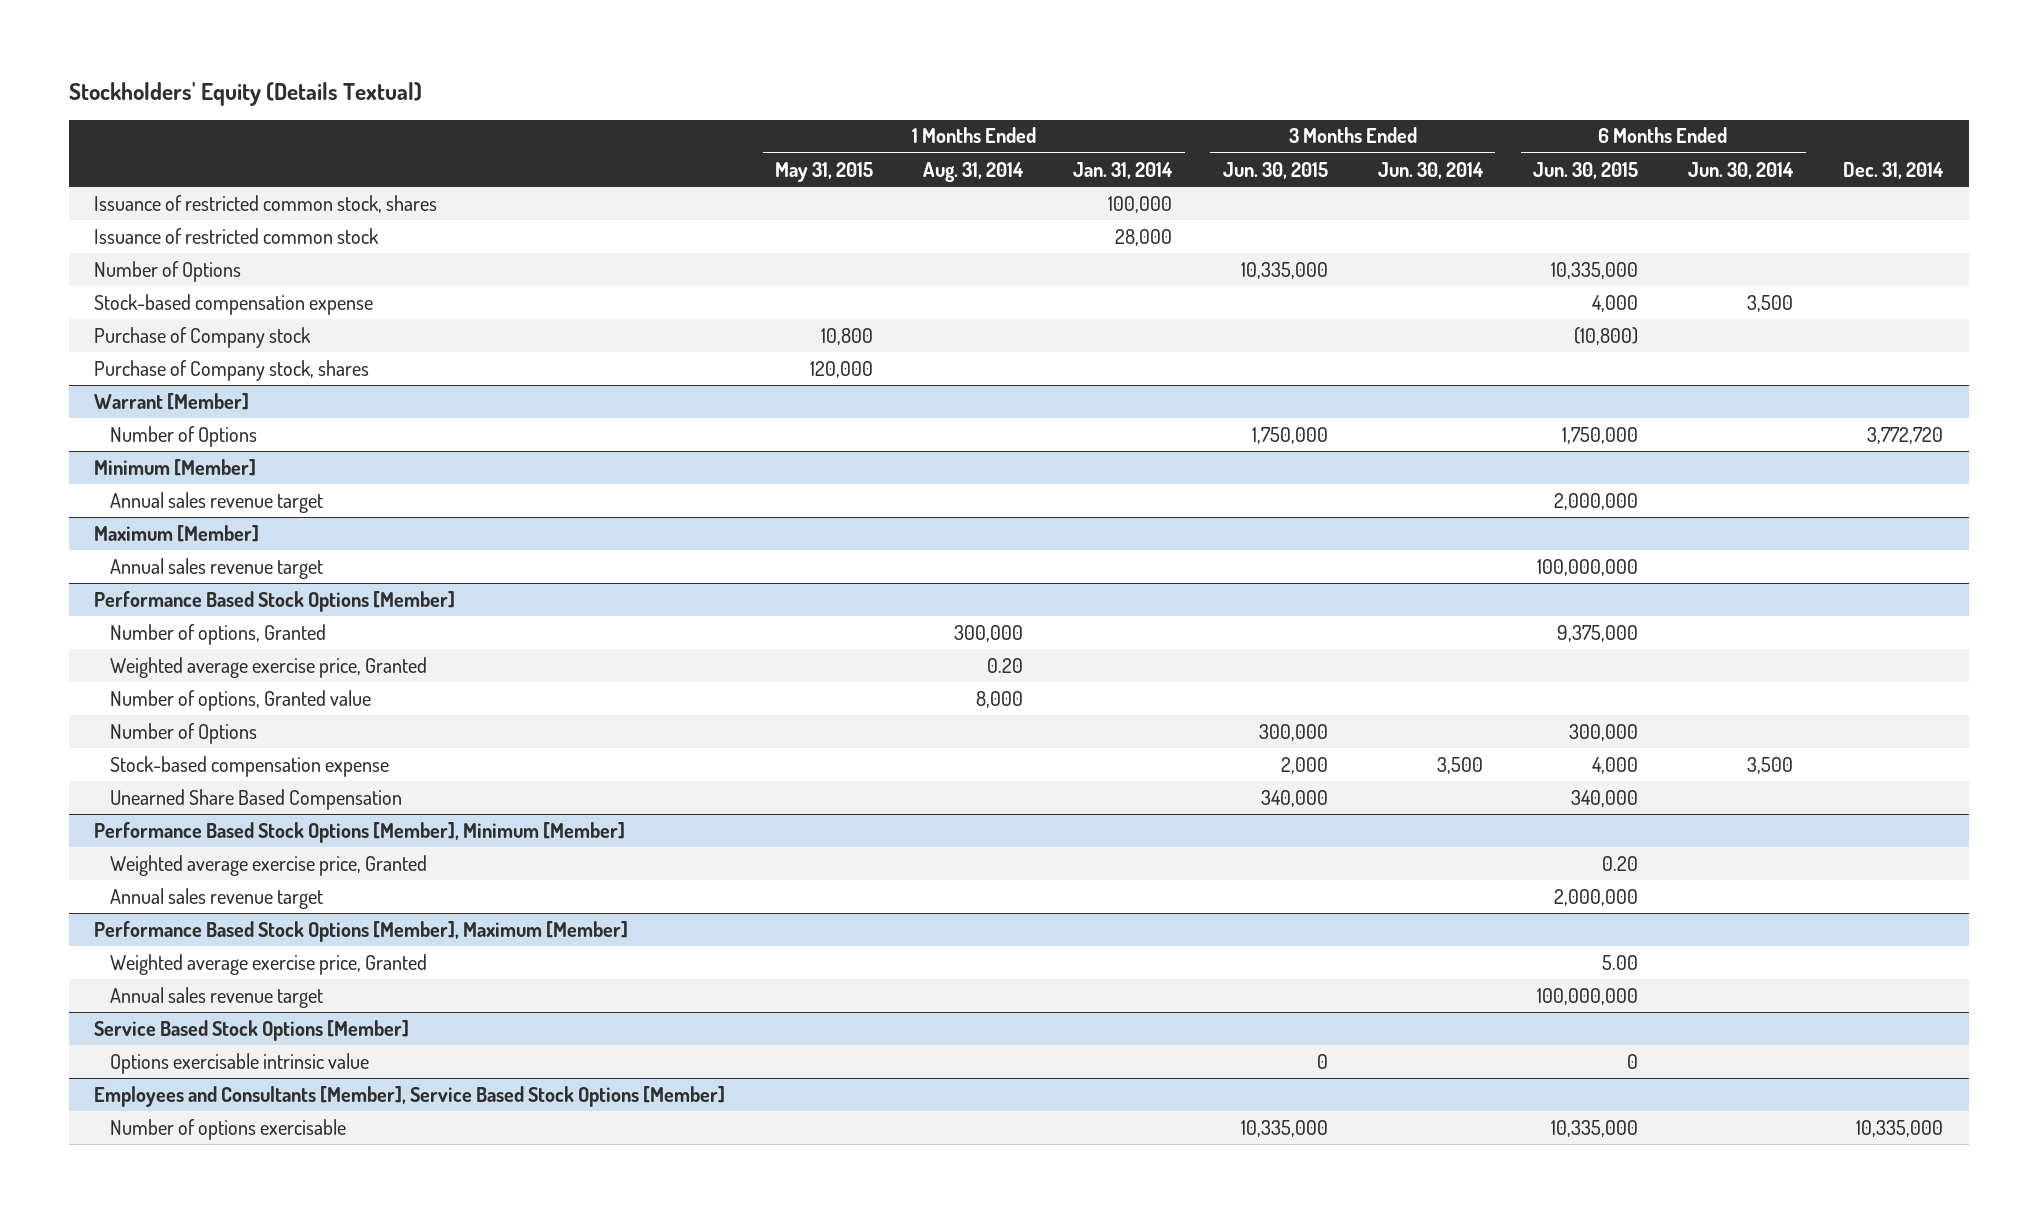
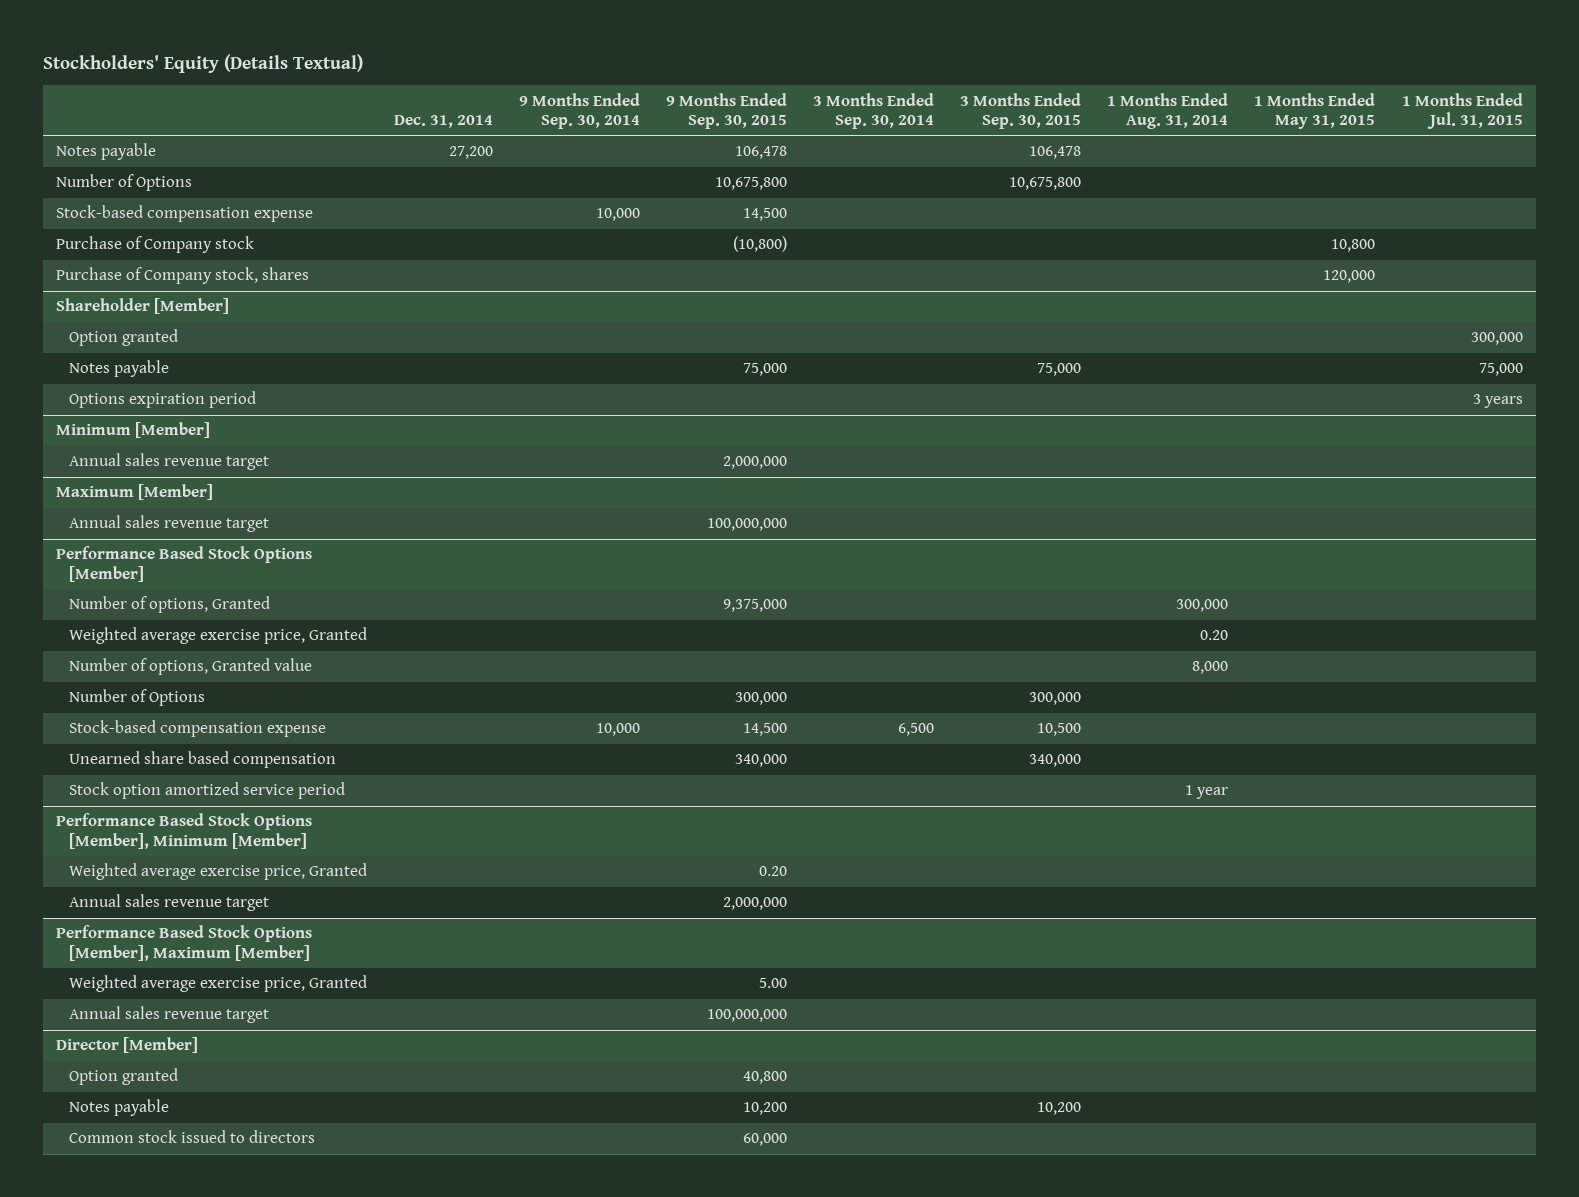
- | 1 Months Ended May 31, 2015 | 1 Months Ended Aug. 31, 2014 | 1 Months Ended Jan. 31, 2014 | 3 Months Ended Jun. 30, 2015 | 3 Months Ended Jun. 30, 2014 | 6 Months Ended Jun. 30, 2015 | 6 Months Ended Jun. 30, 2014 | Dec. 31, 2014
+ | Dec. 31, 2014 | 9 Months Ended Sep. 30, 2014 | 9 Months Ended Sep. 30, 2015 | 3 Months Ended Sep. 30, 2014 | 3 Months Ended Sep. 30, 2015 | 1 Months Ended Aug. 31, 2014 | 1 Months Ended May 31, 2015 | 1 Months Ended Jul. 31, 2015
- Issuance of restricted common stock, shares | | | 100,000 | | | | |
- Issuance of restricted common stock | | | 28,000 | | | | |
+ Notes payable | 27,200 | | 106,478 | | 106,478 | | |
- Warrant [Member]
- Number of Options | | | | 1,750,000 | | 1,750,000 | | 3,772,720
+ Shareholder [Member]
+ Option granted | | | | | | | | 300,000
+ Notes payable | | | 75,000 | | 75,000 | | | 75,000
+ Options expiration period | | | | | | | | 3 years
@ Performance Based Stock Options [Member]
- Unearned Share Based Compensation | | | | 340,000 | | 340,000 | |
+ Unearned share based compensation | | | 340,000 | | 340,000 | | |
+ Stock option amortized service period | | | | | | 1 year | |
- Service Based Stock Options [Member]
- Options exercisable intrinsic value | | | | 0 | | 0 | |
- Employees and Consultants [Member], Service Based Stock Options [Member]
- Number of options exercisable | | | | 10,335,000 | | 10,335,000 | | 10,335,000
+ Director [Member]
+ Option granted | | | 40,800 | | | | |
+ Notes payable | | | 10,200 | | 10,200 | | |
+ Common stock issued to directors | | | 60,000 | | | | |

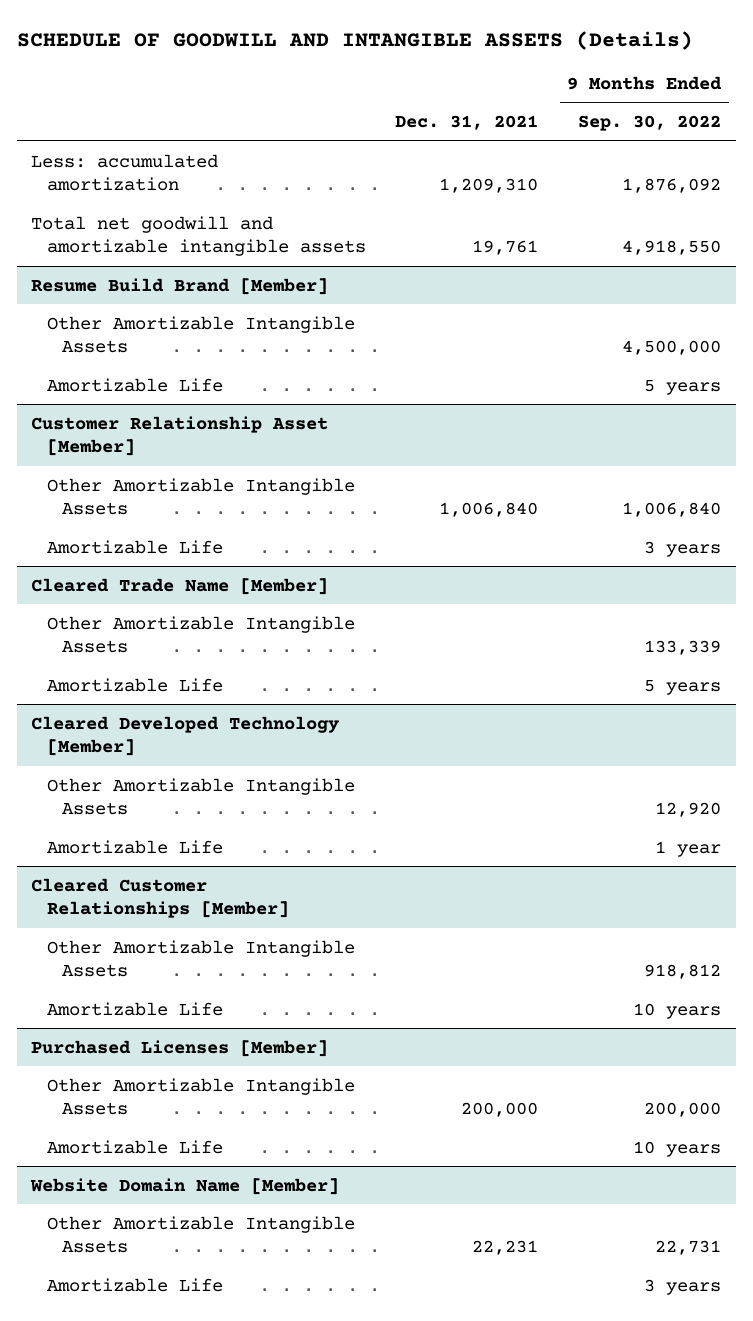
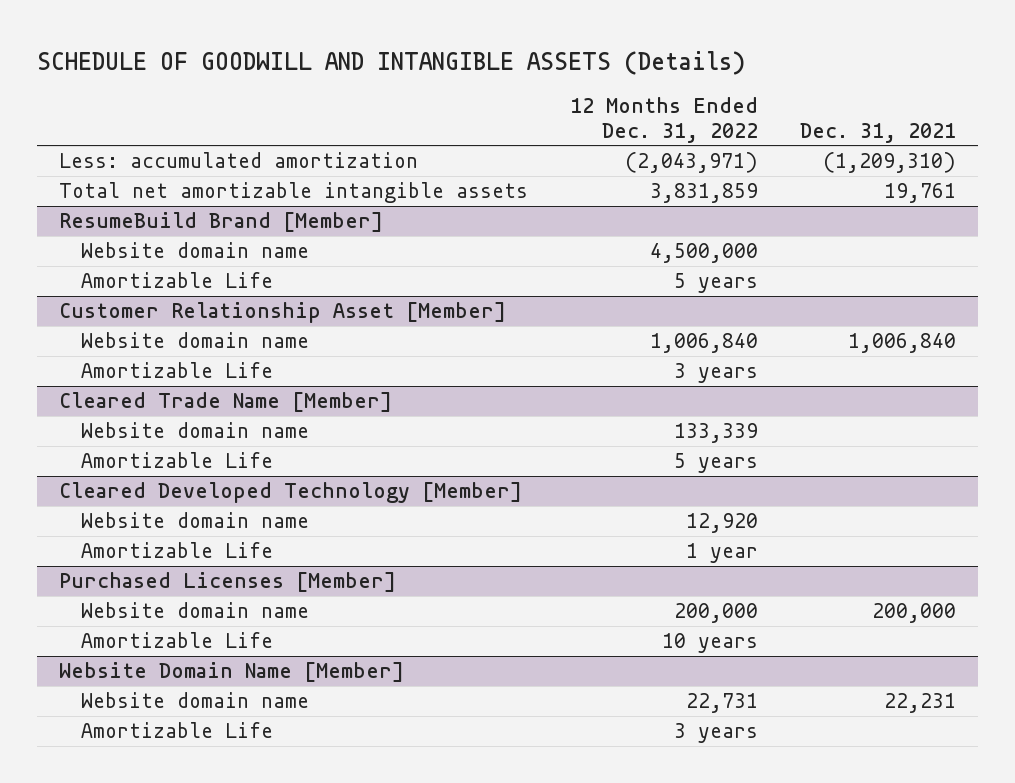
- | Dec. 31, 2021 | 9 Months Ended Sep. 30, 2022
+ | 12 Months Ended Dec. 31, 2022 | Dec. 31, 2021
- Less: accumulated amortization | 1,209,310 | 1,876,092
- Total net goodwill and amortizable intangible assets | 19,761 | 4,918,550
- Resume Build Brand [Member]
- Other Amortizable Intangible Assets | | 4,500,000
+ Less: accumulated amortization | (2,043,971) | (1,209,310)
+ Total net amortizable intangible assets | 3,831,859 | 19,761
+ ResumeBuild Brand [Member]
+ Website domain name | 4,500,000 |
@ Customer Relationship Asset [Member]
- Other Amortizable Intangible Assets | 1,006,840 | 1,006,840
+ Website domain name | 1,006,840 | 1,006,840
@ Cleared Trade Name [Member]
- Other Amortizable Intangible Assets | | 133,339
+ Website domain name | 133,339 |
@ Cleared Developed Technology [Member]
- Other Amortizable Intangible Assets | | 12,920
+ Website domain name | 12,920 |
- Cleared Customer Relationships [Member]
- Other Amortizable Intangible Assets | | 918,812
- Amortizable Life | | 10 years
@ Purchased Licenses [Member]
- Other Amortizable Intangible Assets | 200,000 | 200,000
+ Website domain name | 200,000 | 200,000
@ Website Domain Name [Member]
- Other Amortizable Intangible Assets | 22,231 | 22,731
+ Website domain name | 22,731 | 22,231

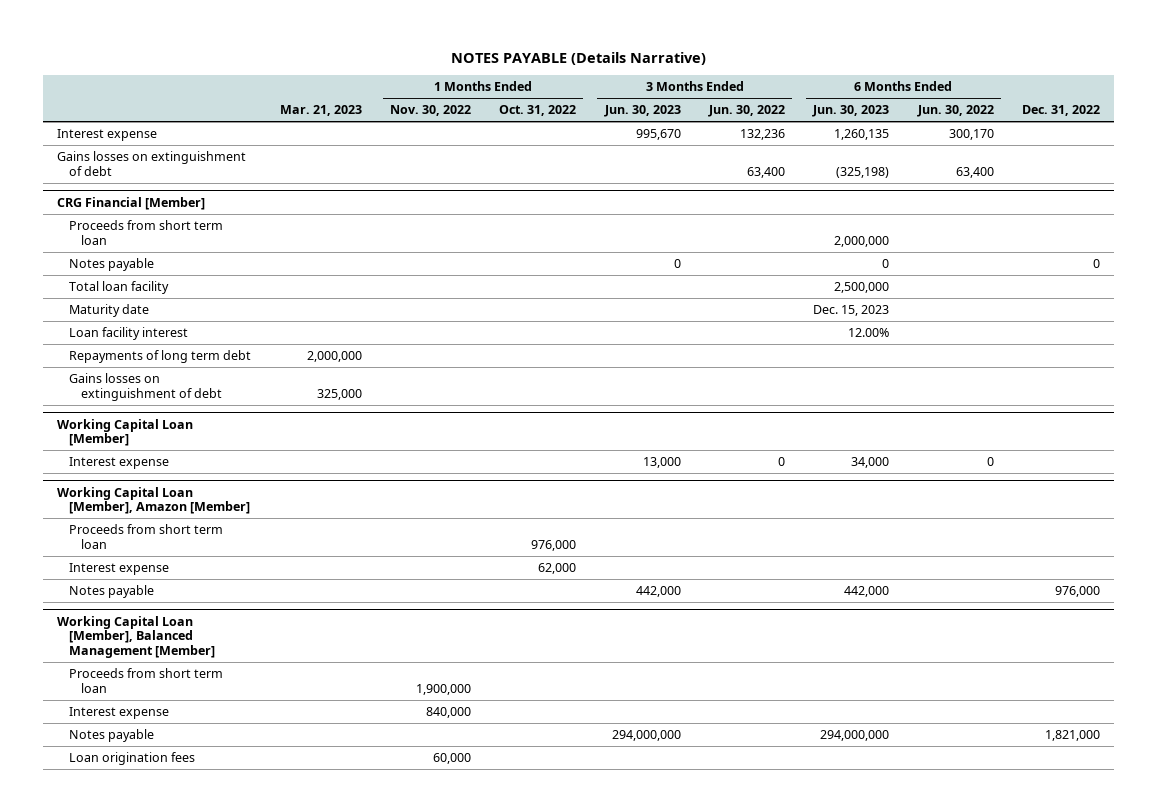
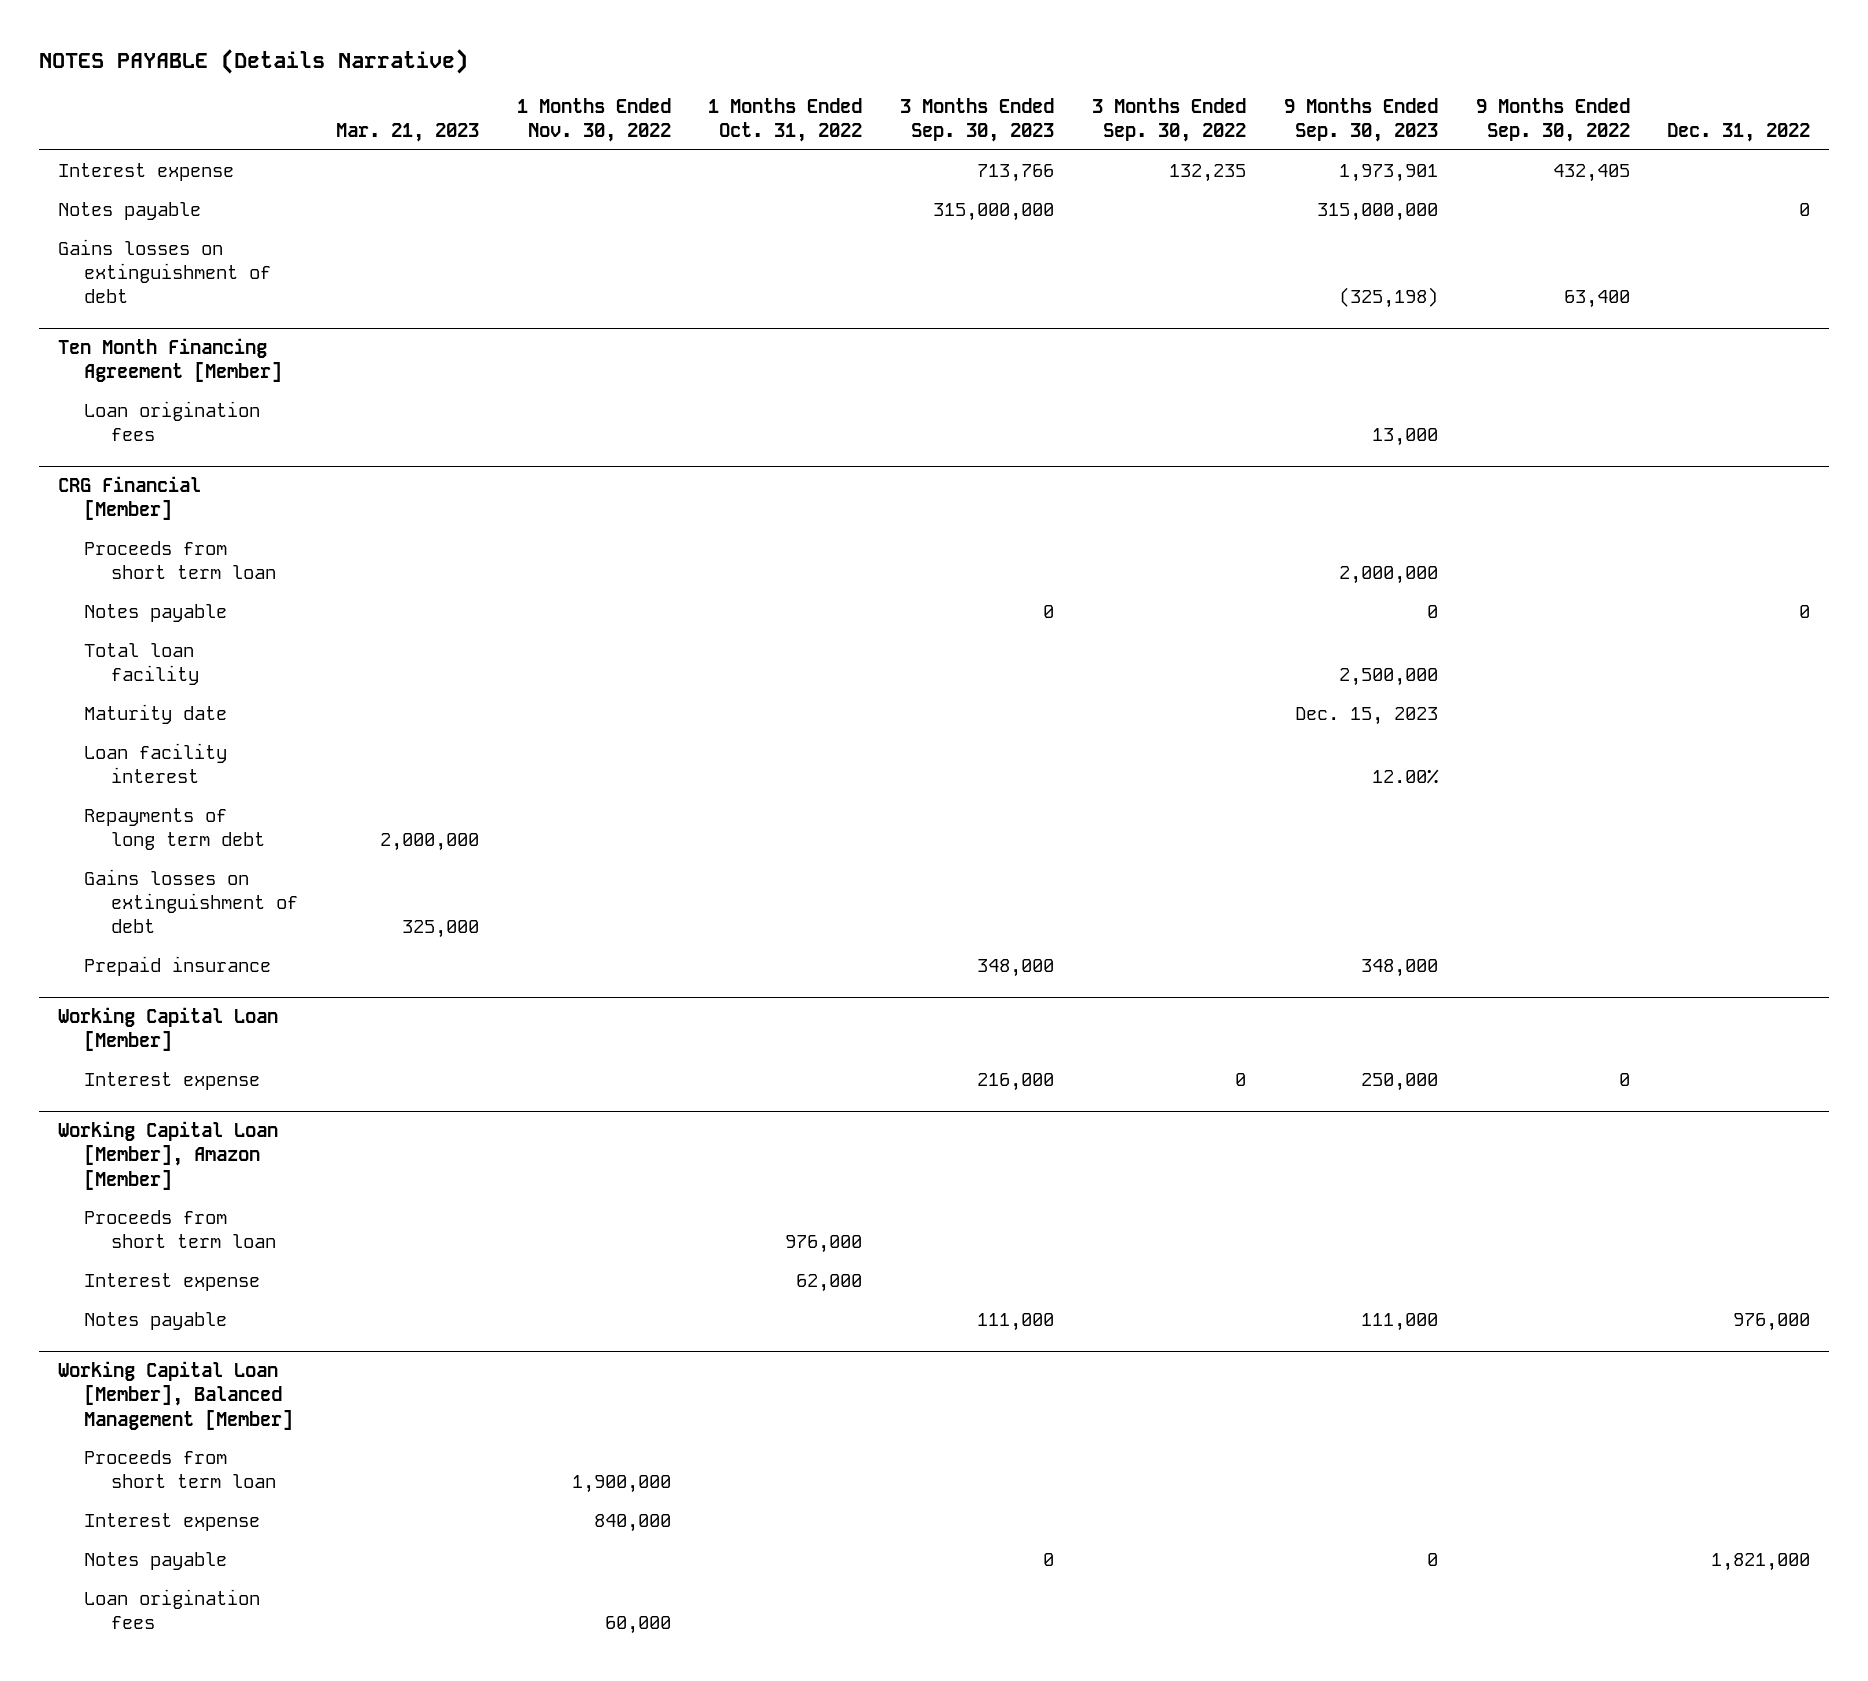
- | Mar. 21, 2023 | 1 Months Ended Nov. 30, 2022 | 1 Months Ended Oct. 31, 2022 | 3 Months Ended Jun. 30, 2023 | 3 Months Ended Jun. 30, 2022 | 6 Months Ended Jun. 30, 2023 | 6 Months Ended Jun. 30, 2022 | Dec. 31, 2022
+ | Mar. 21, 2023 | 1 Months Ended Nov. 30, 2022 | 1 Months Ended Oct. 31, 2022 | 3 Months Ended Sep. 30, 2023 | 3 Months Ended Sep. 30, 2022 | 9 Months Ended Sep. 30, 2023 | 9 Months Ended Sep. 30, 2022 | Dec. 31, 2022
+ Notes payable | | | | 315,000,000 | | 315,000,000 | | 0
+ Ten Month Financing Agreement [Member]
+ Loan origination fees | | | | | | 13,000 | |
@ CRG Financial [Member]
+ Prepaid insurance | | | | 348,000 | | 348,000 | |

